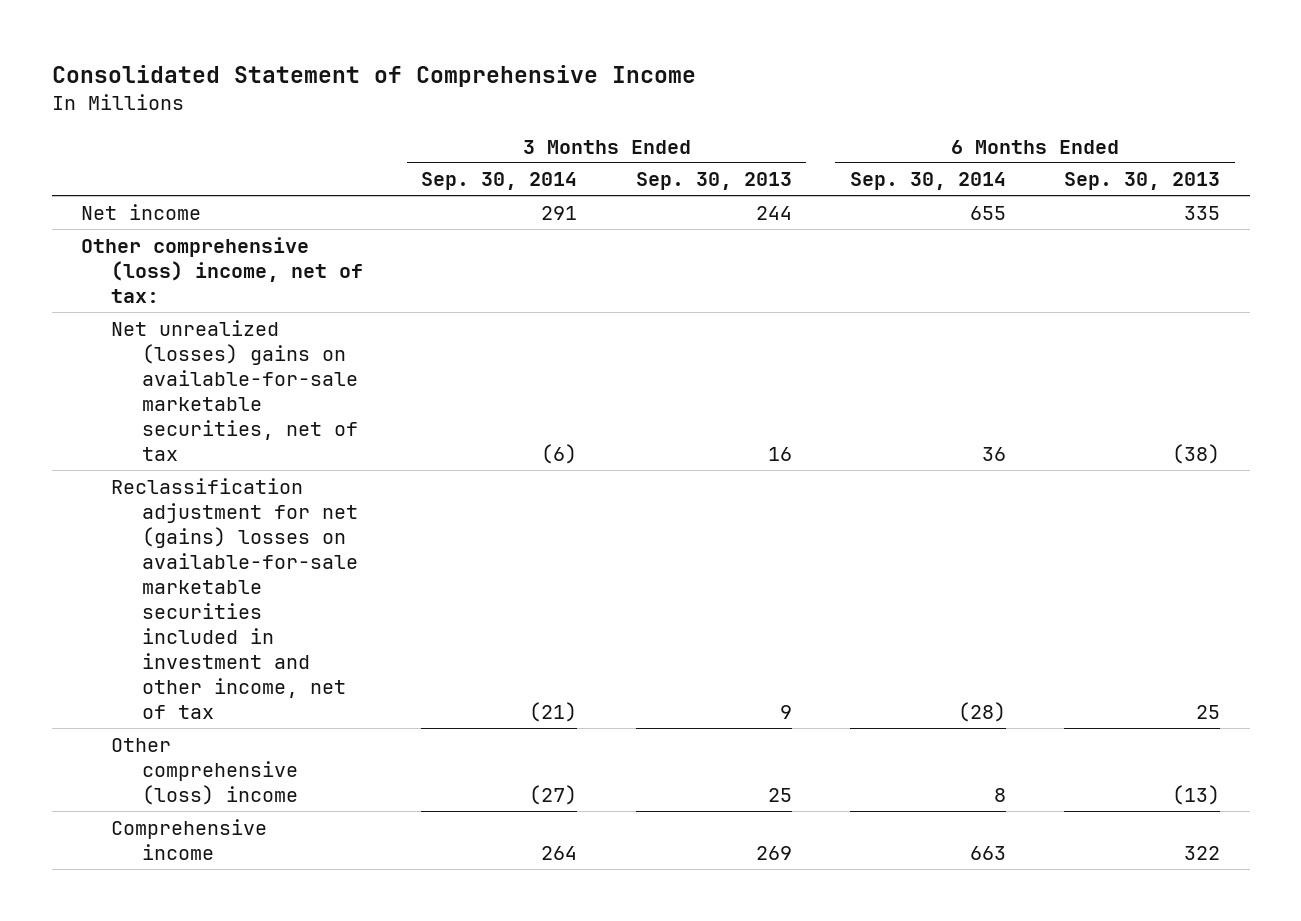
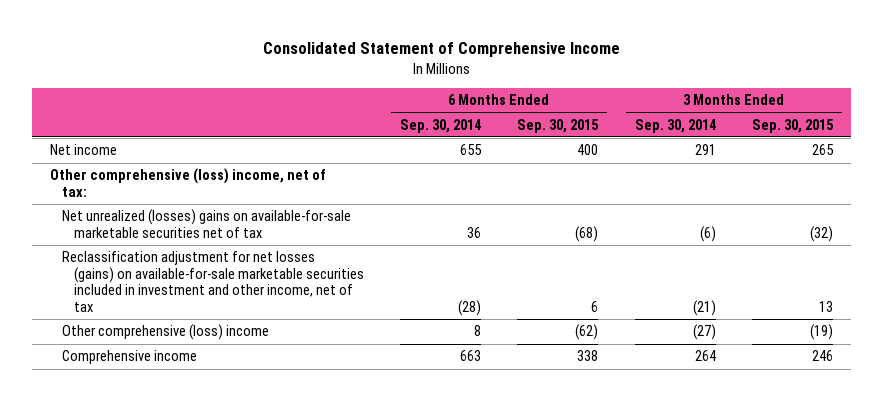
- | 3 Months Ended Sep. 30, 2014 | 3 Months Ended Sep. 30, 2013 | 6 Months Ended Sep. 30, 2014 | 6 Months Ended Sep. 30, 2013
+ | 6 Months Ended Sep. 30, 2014 | 6 Months Ended Sep. 30, 2015 | 3 Months Ended Sep. 30, 2014 | 3 Months Ended Sep. 30, 2015
- Net unrealized (losses) gains on available-for-sale marketable securities, net of tax | (6) | 16 | 36 | (38)
- Reclassification adjustment for net (gains) losses on available-for-sale marketable securities included in investment and other income, net of tax | (21) | 9 | (28) | 25
+ Net unrealized (losses) gains on available-for-sale marketable securities net of tax | 36 | (68) | (6) | (32)
+ Reclassification adjustment for net losses (gains) on available-for-sale marketable securities included in investment and other income, net of tax | (28) | 6 | (21) | 13

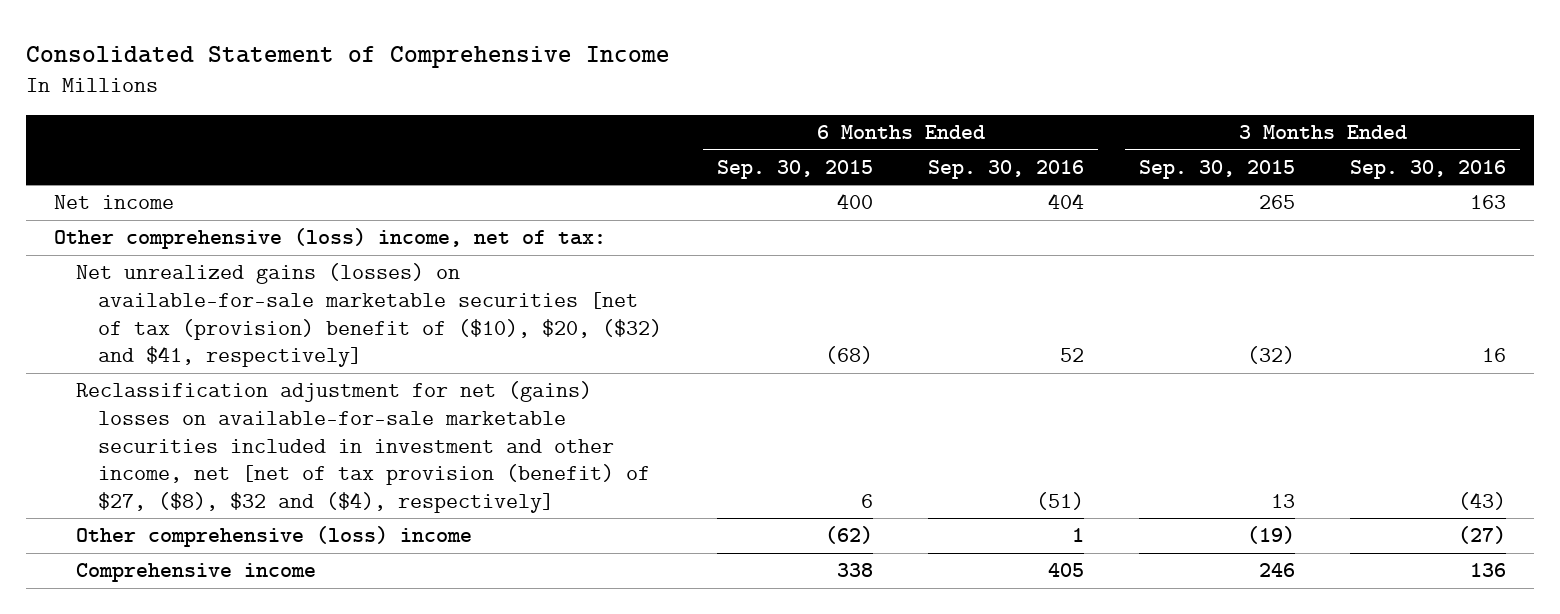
- | 6 Months Ended Sep. 30, 2014 | 6 Months Ended Sep. 30, 2015 | 3 Months Ended Sep. 30, 2014 | 3 Months Ended Sep. 30, 2015
+ | 6 Months Ended Sep. 30, 2015 | 6 Months Ended Sep. 30, 2016 | 3 Months Ended Sep. 30, 2015 | 3 Months Ended Sep. 30, 2016
- Net unrealized (losses) gains on available-for-sale marketable securities net of tax | 36 | (68) | (6) | (32)
- Reclassification adjustment for net losses (gains) on available-for-sale marketable securities included in investment and other income, net of tax | (28) | 6 | (21) | 13
+ Net unrealized gains (losses) on available-for-sale marketable securities [net of tax (provision) benefit of ($10), $20, ($32) and $41, respectively] | (68) | 52 | (32) | 16
+ Reclassification adjustment for net (gains) losses on available-for-sale marketable securities included in investment and other income, net [net of tax provision (benefit) of $27, ($8), $32 and ($4), respectively] | 6 | (51) | 13 | (43)

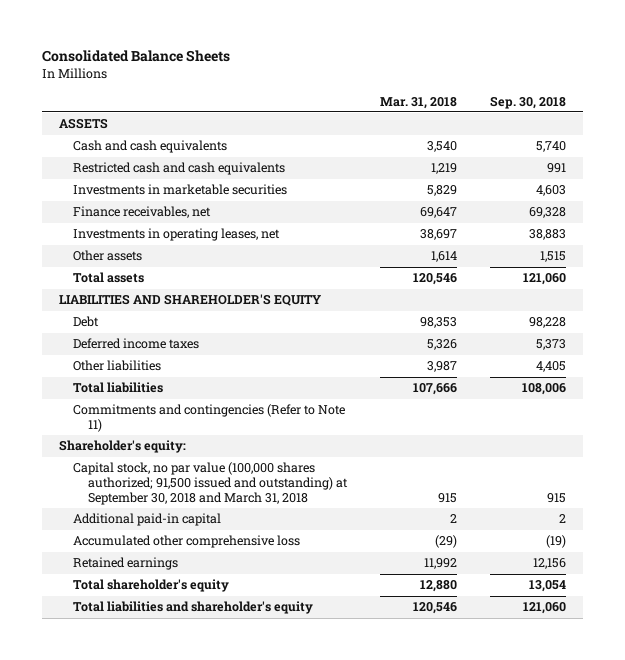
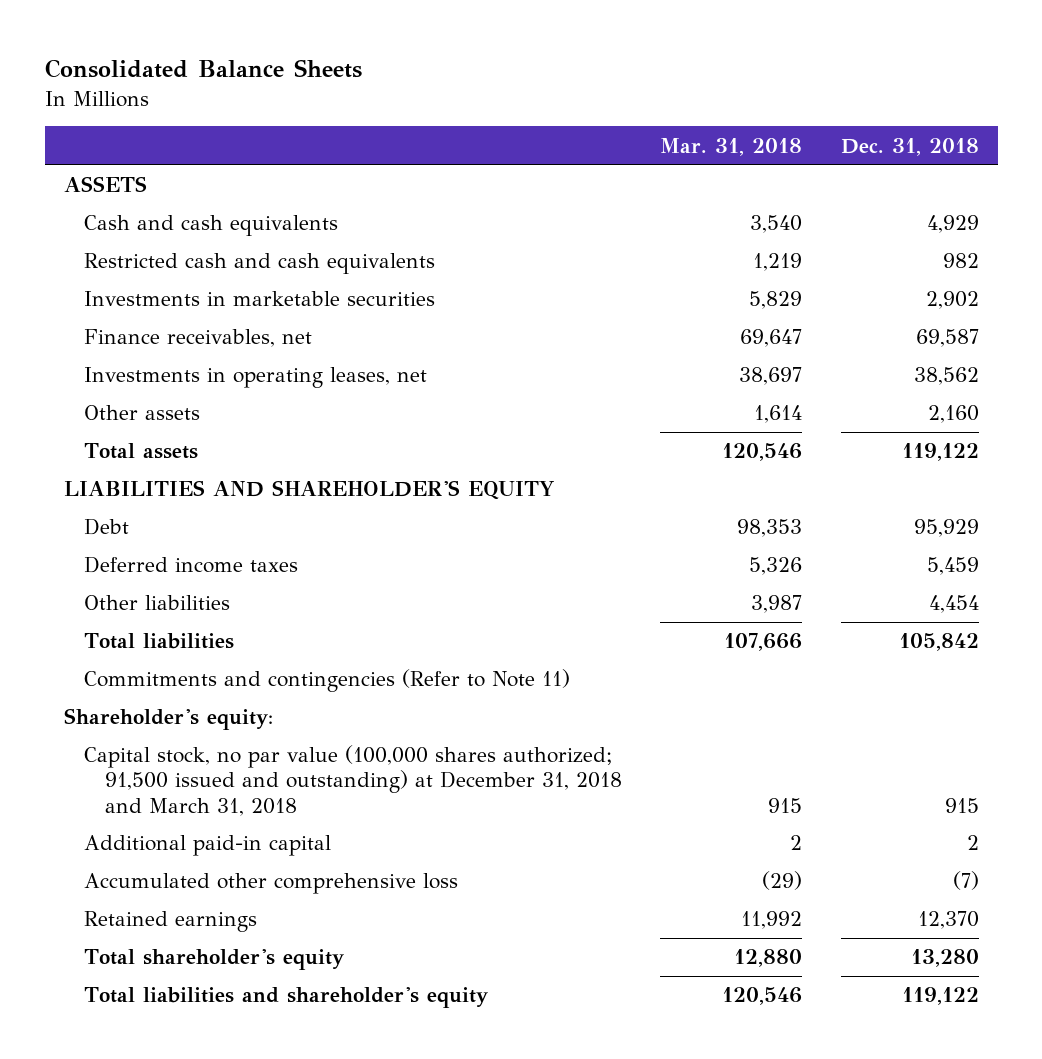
- | Mar. 31, 2018 | Sep. 30, 2018
+ | Mar. 31, 2018 | Dec. 31, 2018
- Capital stock, no par value (100,000 shares authorized; 91,500 issued and outstanding) at September 30, 2018 and March 31, 2018 | 915 | 915
+ Capital stock, no par value (100,000 shares authorized; 91,500 issued and outstanding) at December 31, 2018 and March 31, 2018 | 915 | 915

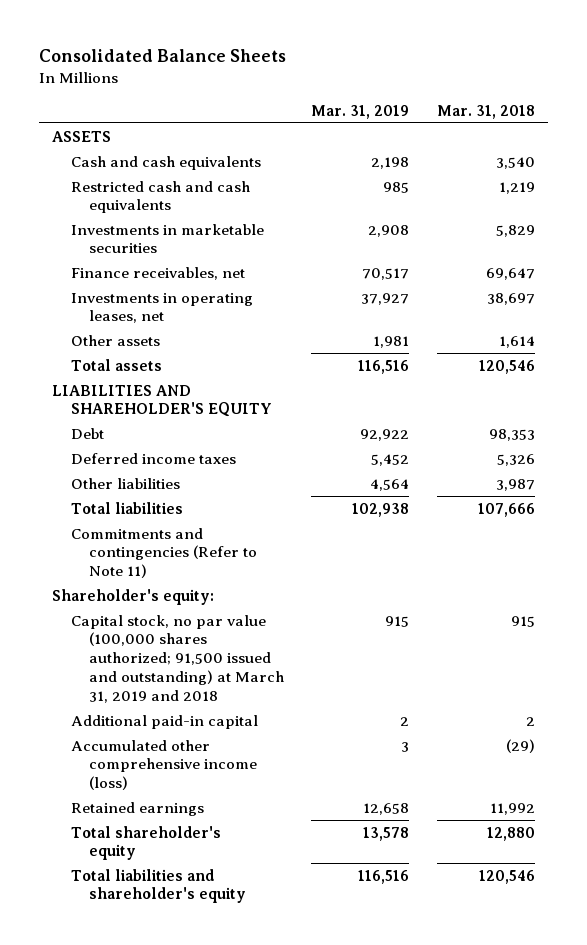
- | Mar. 31, 2018 | Dec. 31, 2018
+ | Mar. 31, 2019 | Mar. 31, 2018
- Capital stock, no par value (100,000 shares authorized; 91,500 issued and outstanding) at December 31, 2018 and March 31, 2018 | 915 | 915
+ Capital stock, no par value (100,000 shares authorized; 91,500 issued and outstanding) at March 31, 2019 and 2018 | 915 | 915
- Accumulated other comprehensive loss | (29) | (7)
+ Accumulated other comprehensive income (loss) | 3 | (29)

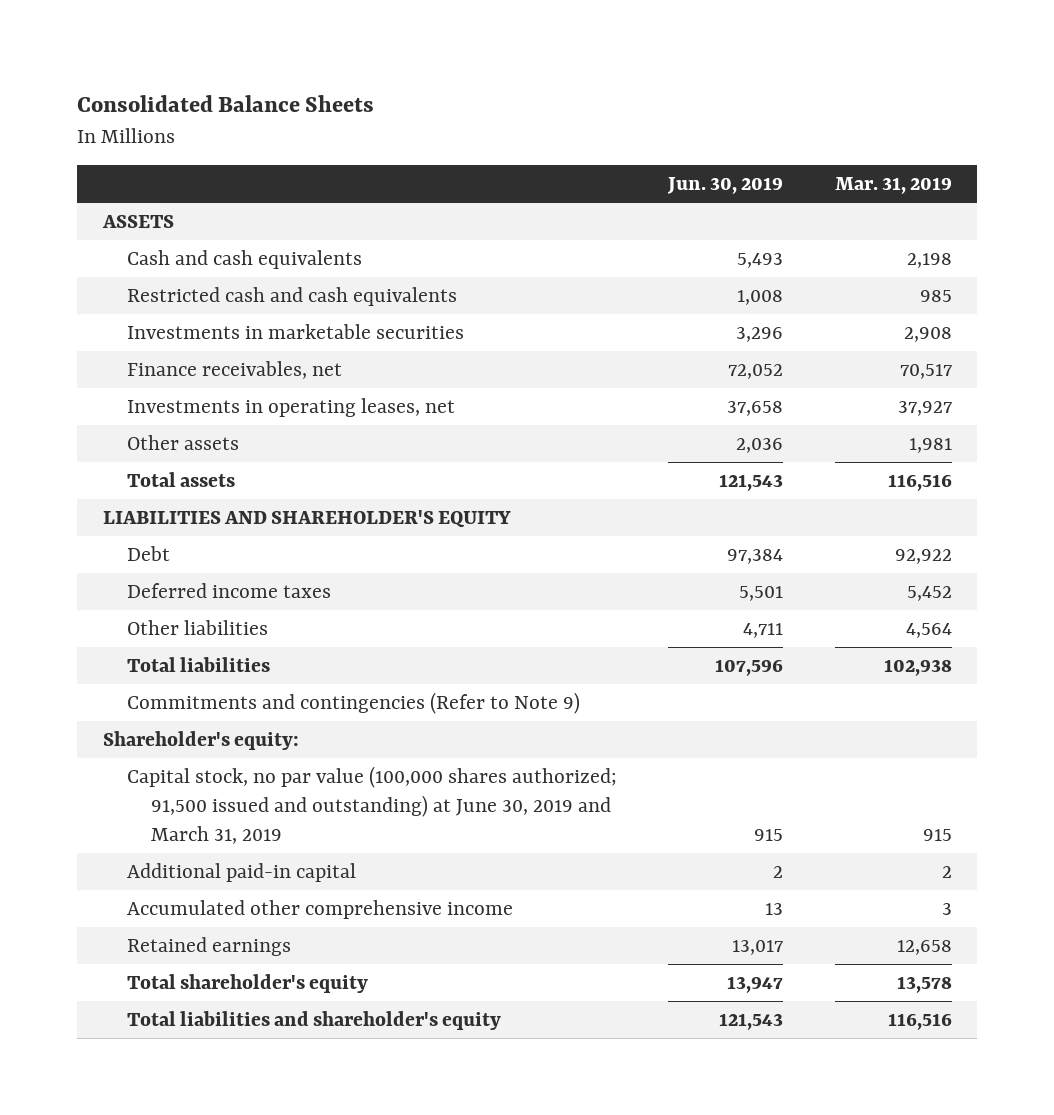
- | Mar. 31, 2019 | Mar. 31, 2018
+ | Jun. 30, 2019 | Mar. 31, 2019
- Commitments and contingencies (Refer to Note 11)
+ Commitments and contingencies (Refer to Note 9)
- Capital stock, no par value (100,000 shares authorized; 91,500 issued and outstanding) at March 31, 2019 and 2018 | 915 | 915
+ Capital stock, no par value (100,000 shares authorized; 91,500 issued and outstanding) at June 30, 2019 and March 31, 2019 | 915 | 915
- Accumulated other comprehensive income (loss) | 3 | (29)
+ Accumulated other comprehensive income | 13 | 3

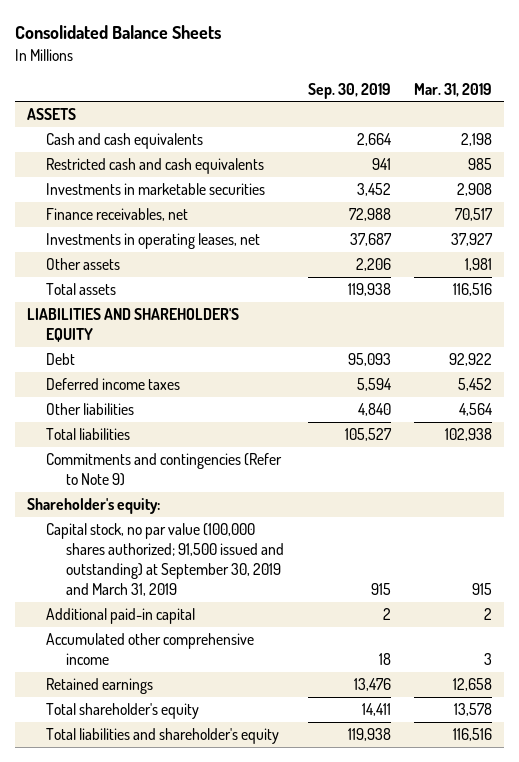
- | Jun. 30, 2019 | Mar. 31, 2019
+ | Sep. 30, 2019 | Mar. 31, 2019
- Capital stock, no par value (100,000 shares authorized; 91,500 issued and outstanding) at June 30, 2019 and March 31, 2019 | 915 | 915
+ Capital stock, no par value (100,000 shares authorized; 91,500 issued and outstanding) at September 30, 2019 and March 31, 2019 | 915 | 915

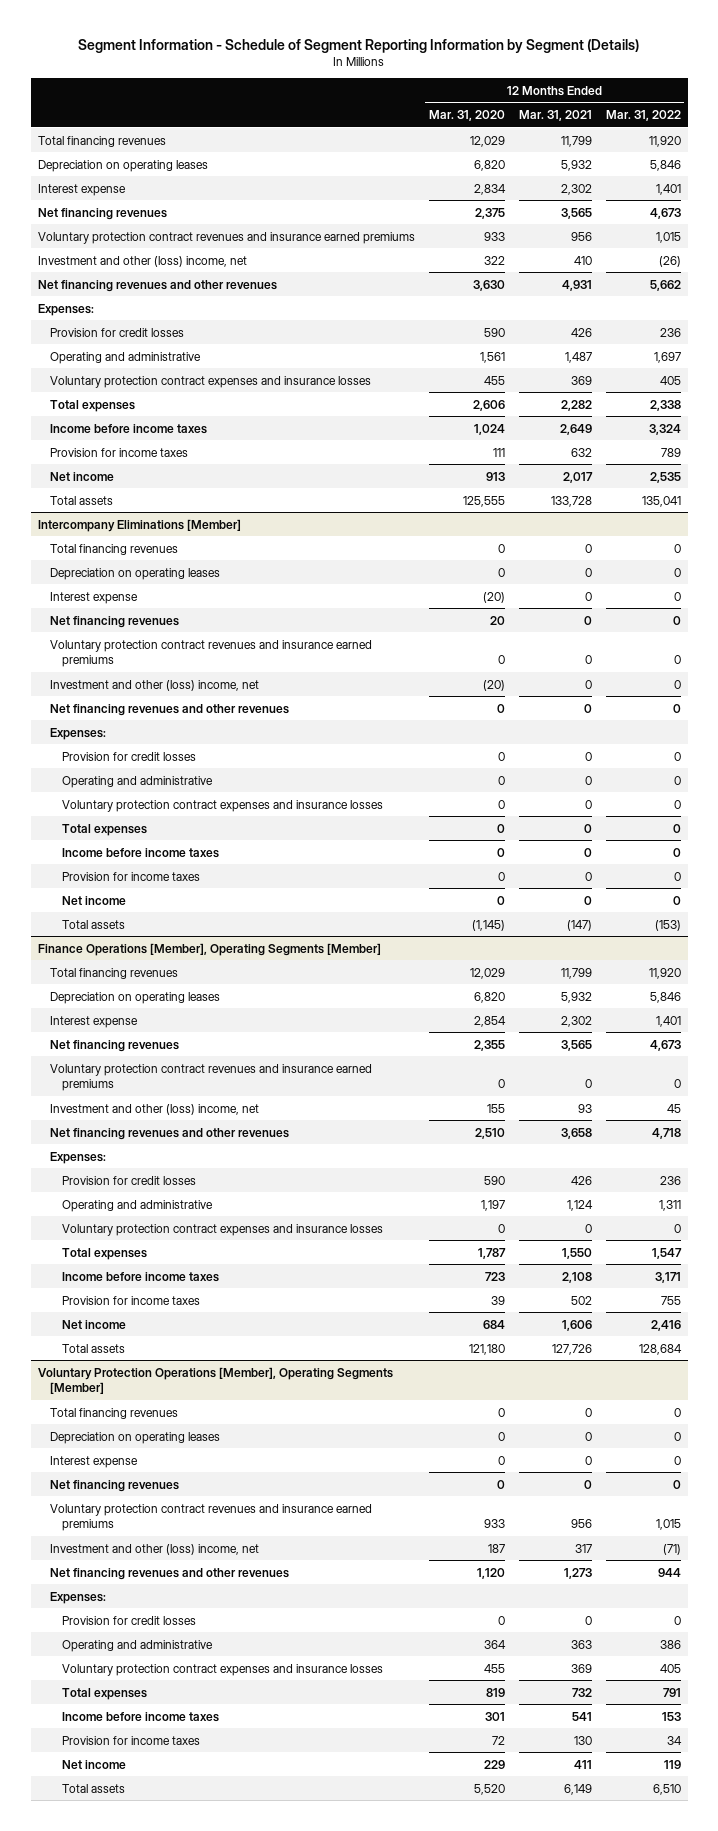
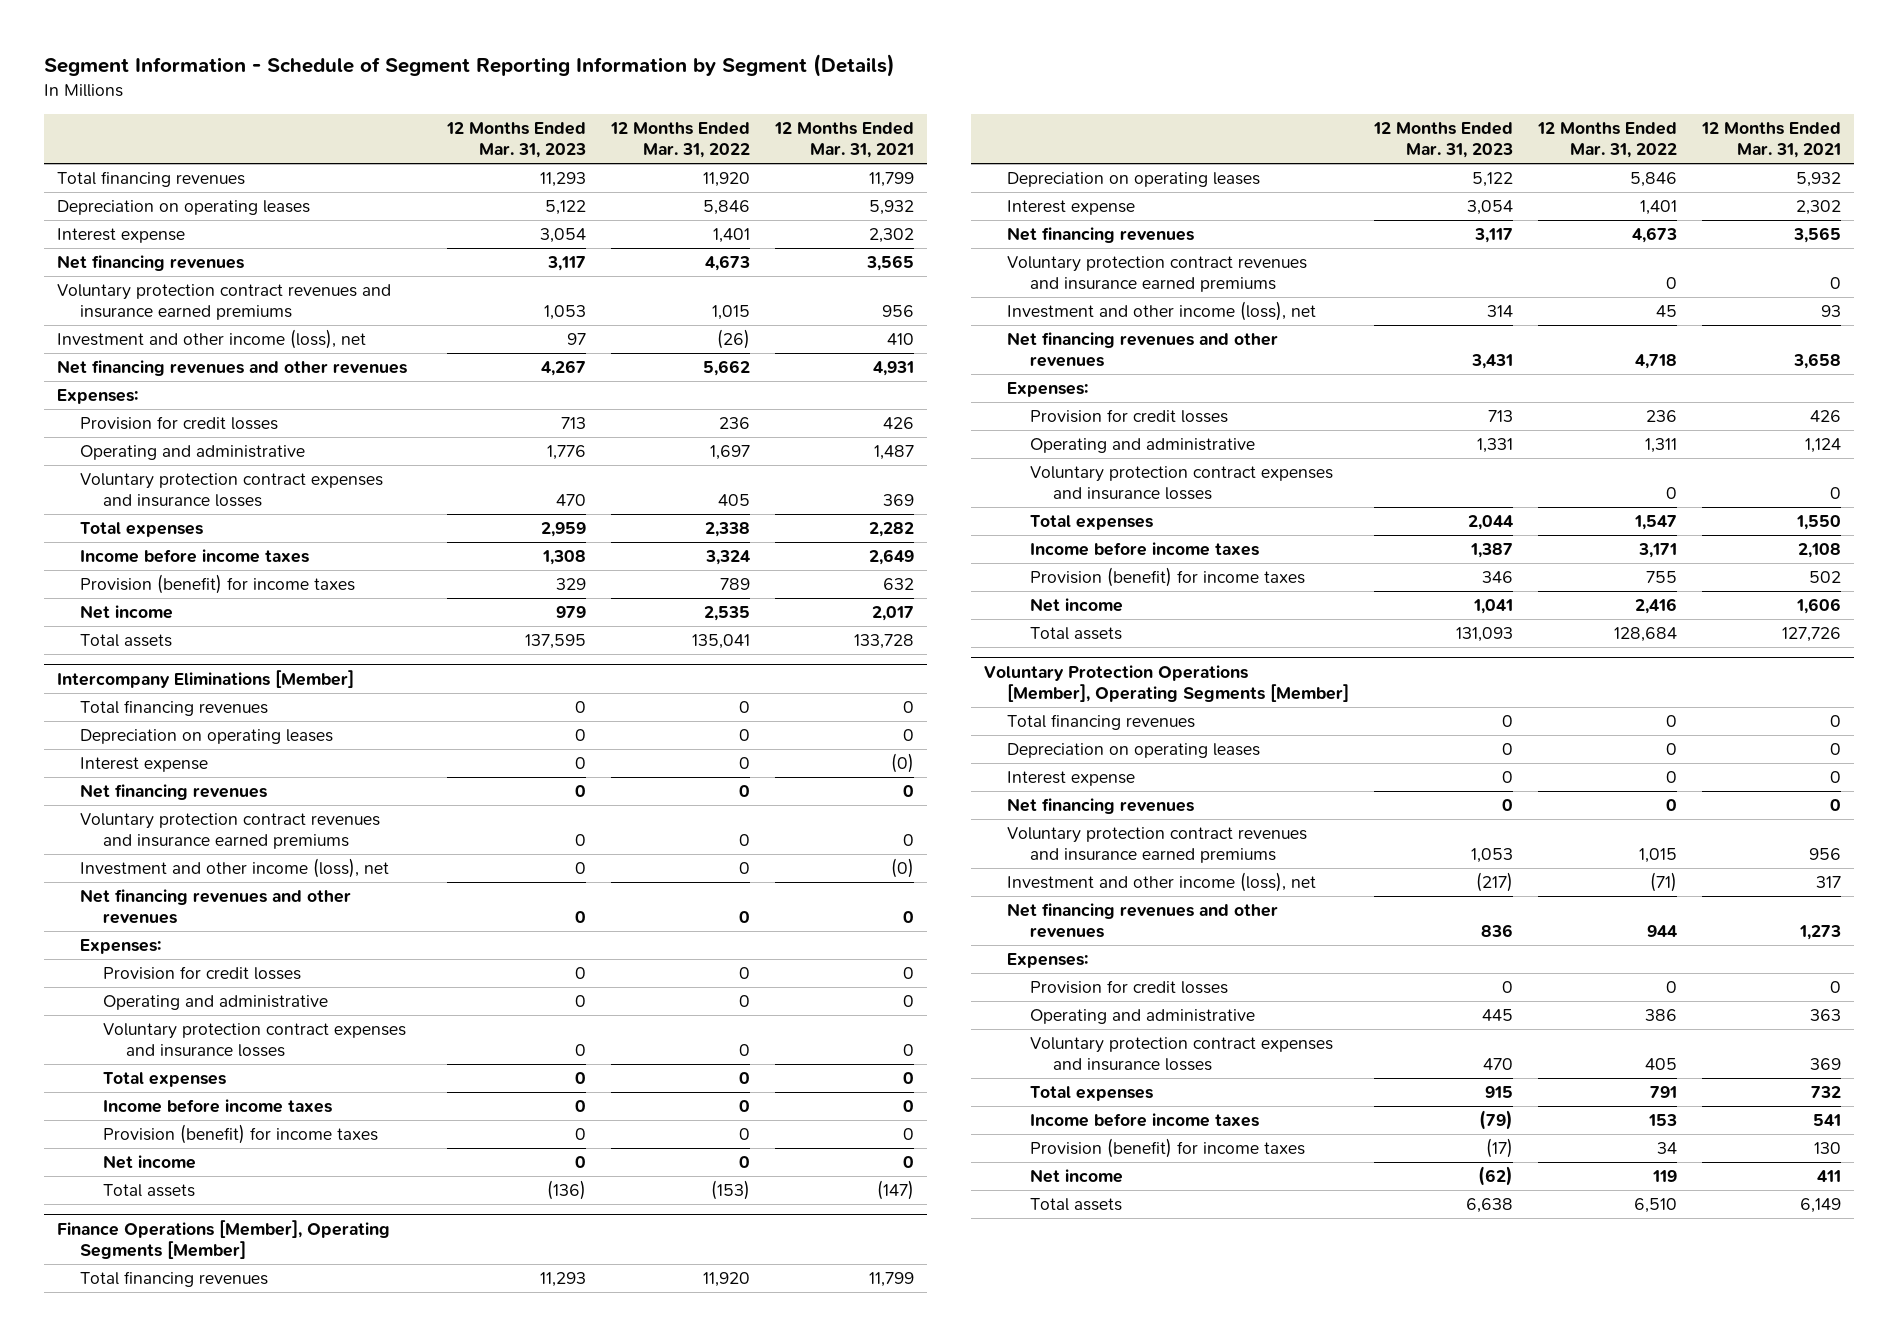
- | 12 Months Ended Mar. 31, 2020 | 12 Months Ended Mar. 31, 2021 | 12 Months Ended Mar. 31, 2022
+ | 12 Months Ended Mar. 31, 2023 | 12 Months Ended Mar. 31, 2022 | 12 Months Ended Mar. 31, 2021
- Investment and other (loss) income, net | 322 | 410 | (26)
+ Investment and other income (loss), net | 97 | (26) | 410
- Provision for income taxes | 111 | 632 | 789
+ Provision (benefit) for income taxes | 329 | 789 | 632
@ Intercompany Eliminations [Member]
- Interest expense | (20) | 0 | 0
+ Interest expense | 0 | 0 | (0)
- Investment and other (loss) income, net | (20) | 0 | 0
+ Investment and other income (loss), net | 0 | 0 | (0)
- Provision for income taxes | 0 | 0 | 0
+ Provision (benefit) for income taxes | 0 | 0 | 0
@ Finance Operations [Member], Operating Segments [Member]
- Investment and other (loss) income, net | 155 | 93 | 45
+ Investment and other income (loss), net | 314 | 45 | 93
- Provision for income taxes | 39 | 502 | 755
+ Provision (benefit) for income taxes | 346 | 755 | 502
@ Voluntary Protection Operations [Member], Operating Segments [Member]
- Investment and other (loss) income, net | 187 | 317 | (71)
+ Investment and other income (loss), net | (217) | (71) | 317
- Provision for income taxes | 72 | 130 | 34
+ Provision (benefit) for income taxes | (17) | 34 | 130

